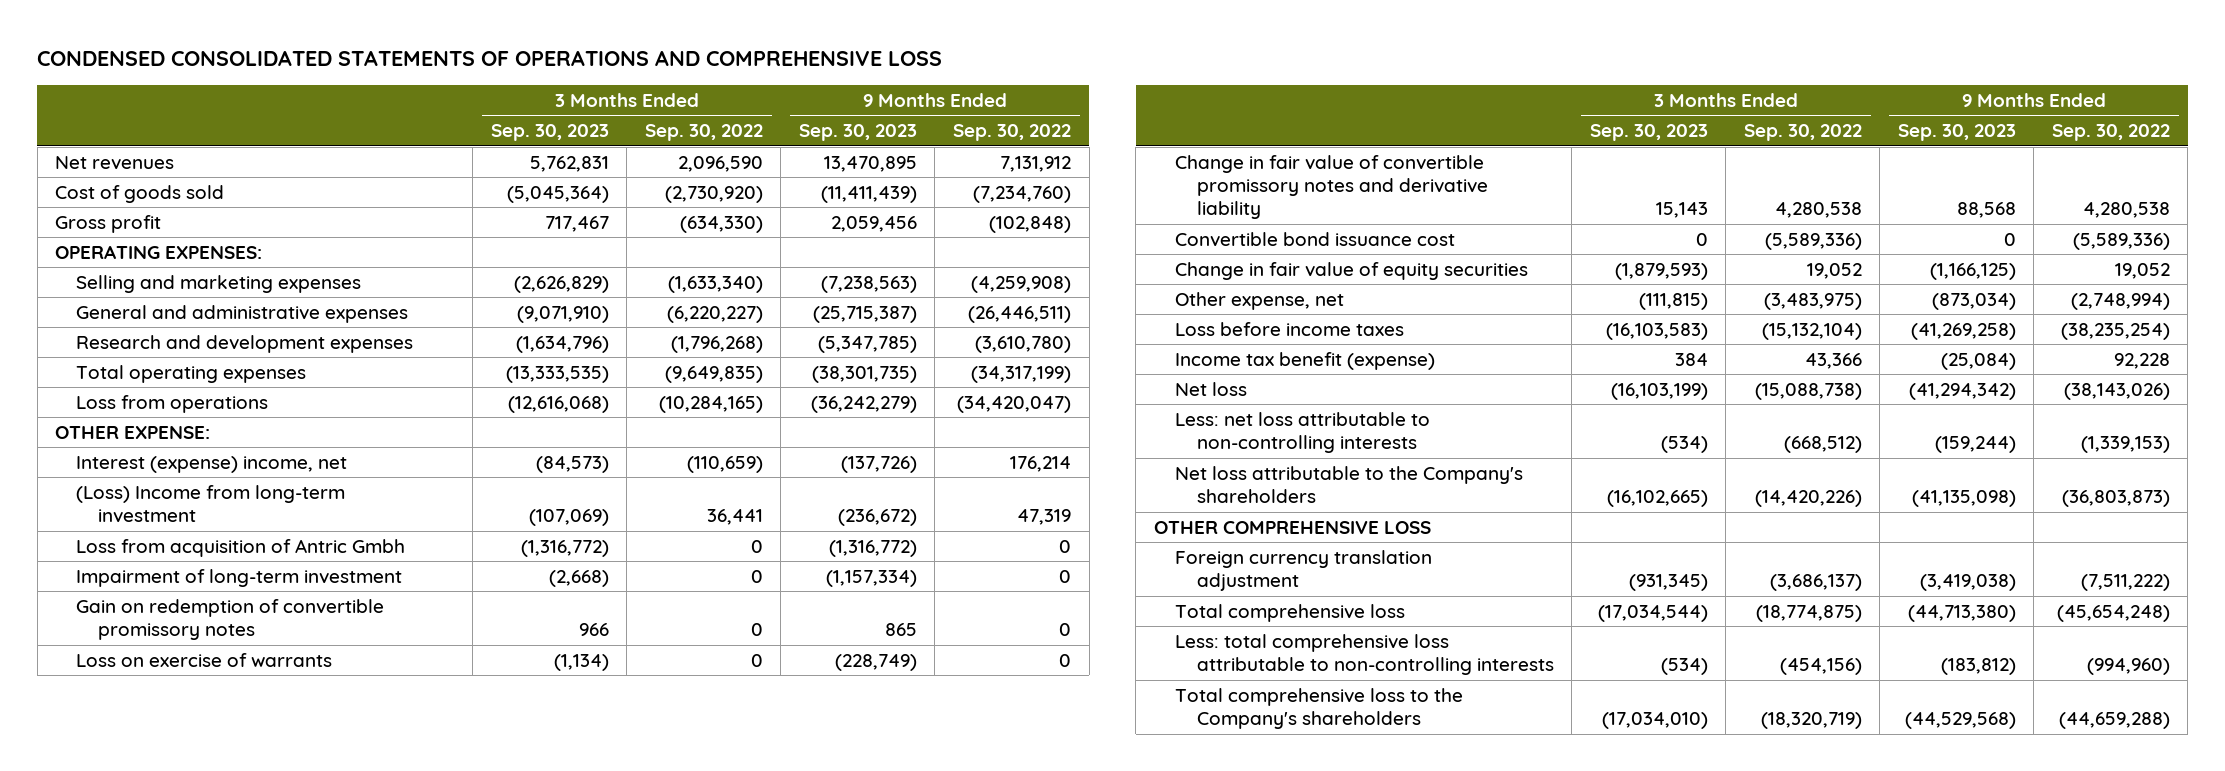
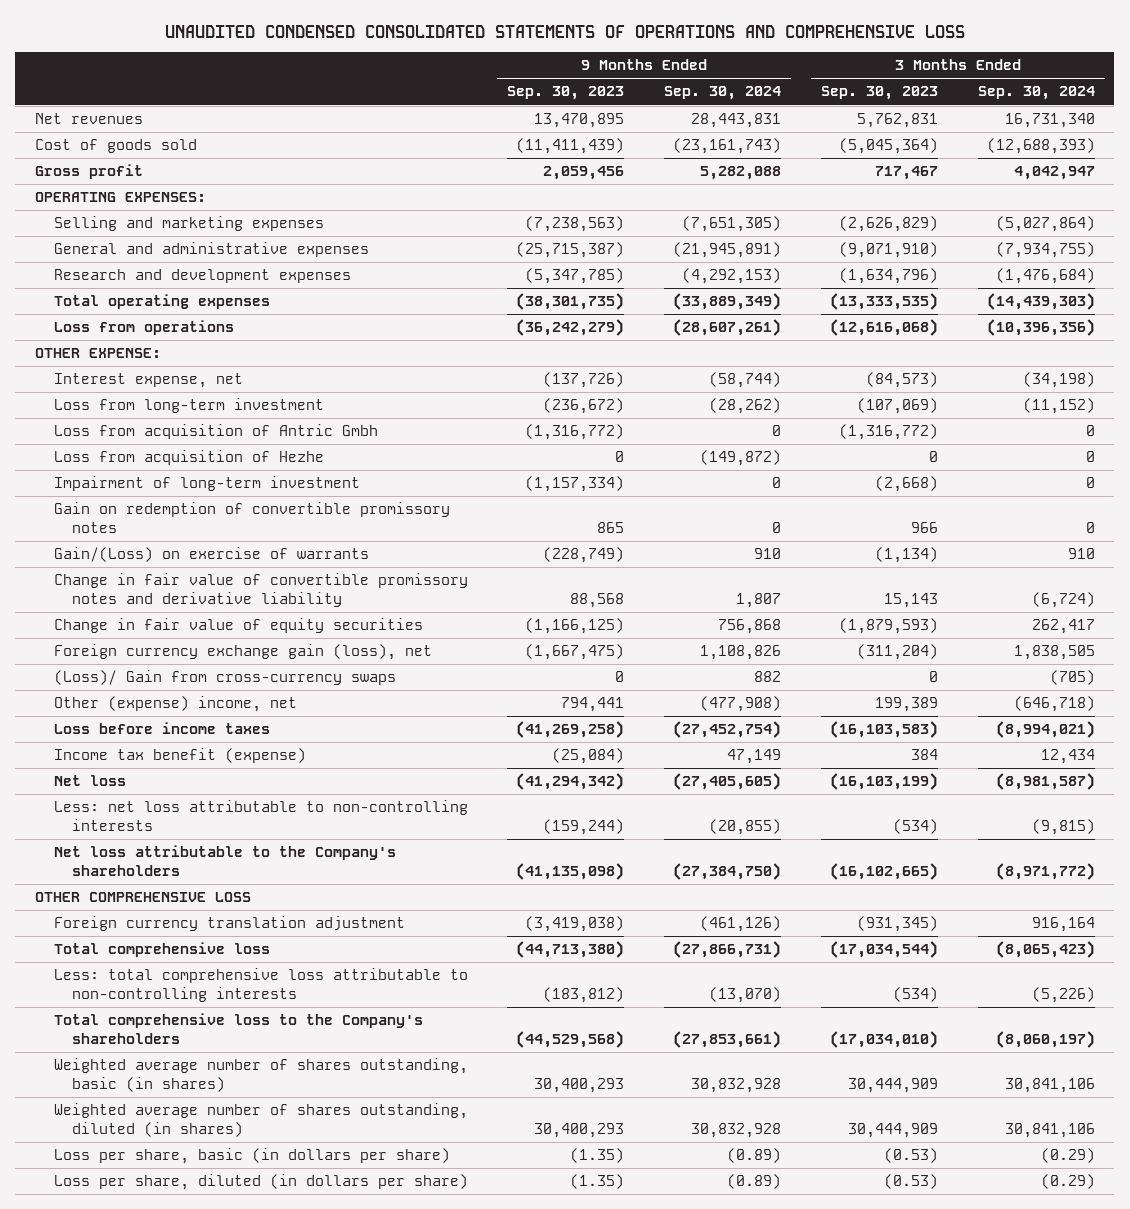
- CONDENSED CONSOLIDATED STATEMENTS OF OPERATIONS AND COMPREHENSIVE LOSS
+ UNAUDITED CONDENSED CONSOLIDATED STATEMENTS OF OPERATIONS AND COMPREHENSIVE LOSS
- | 3 Months Ended Sep. 30, 2023 | 3 Months Ended Sep. 30, 2022 | 9 Months Ended Sep. 30, 2023 | 9 Months Ended Sep. 30, 2022
+ | 9 Months Ended Sep. 30, 2023 | 9 Months Ended Sep. 30, 2024 | 3 Months Ended Sep. 30, 2023 | 3 Months Ended Sep. 30, 2024
- Interest (expense) income, net | (84,573) | (110,659) | (137,726) | 176,214
- (Loss) Income from long-term investment | (107,069) | 36,441 | (236,672) | 47,319
+ Interest expense, net | (137,726) | (58,744) | (84,573) | (34,198)
+ Loss from long-term investment | (236,672) | (28,262) | (107,069) | (11,152)
+ Loss from acquisition of Hezhe | 0 | (149,872) | 0 | 0
- Loss on exercise of warrants | (1,134) | 0 | (228,749) | 0
+ Gain/(Loss) on exercise of warrants | (228,749) | 910 | (1,134) | 910
- Convertible bond issuance cost | 0 | (5,589,336) | 0 | (5,589,336)
- Other expense, net | (111,815) | (3,483,975) | (873,034) | (2,748,994)
+ Foreign currency exchange gain (loss), net | (1,667,475) | 1,108,826 | (311,204) | 1,838,505
+ (Loss)/ Gain from cross-currency swaps | 0 | 882 | 0 | (705)
+ Other (expense) income, net | 794,441 | (477,908) | 199,389 | (646,718)
+ Weighted average number of shares outstanding, basic (in shares) | 30,400,293 | 30,832,928 | 30,444,909 | 30,841,106
+ Weighted average number of shares outstanding, diluted (in shares) | 30,400,293 | 30,832,928 | 30,444,909 | 30,841,106
+ Loss per share, basic (in dollars per share) | (1.35) | (0.89) | (0.53) | (0.29)
+ Loss per share, diluted (in dollars per share) | (1.35) | (0.89) | (0.53) | (0.29)

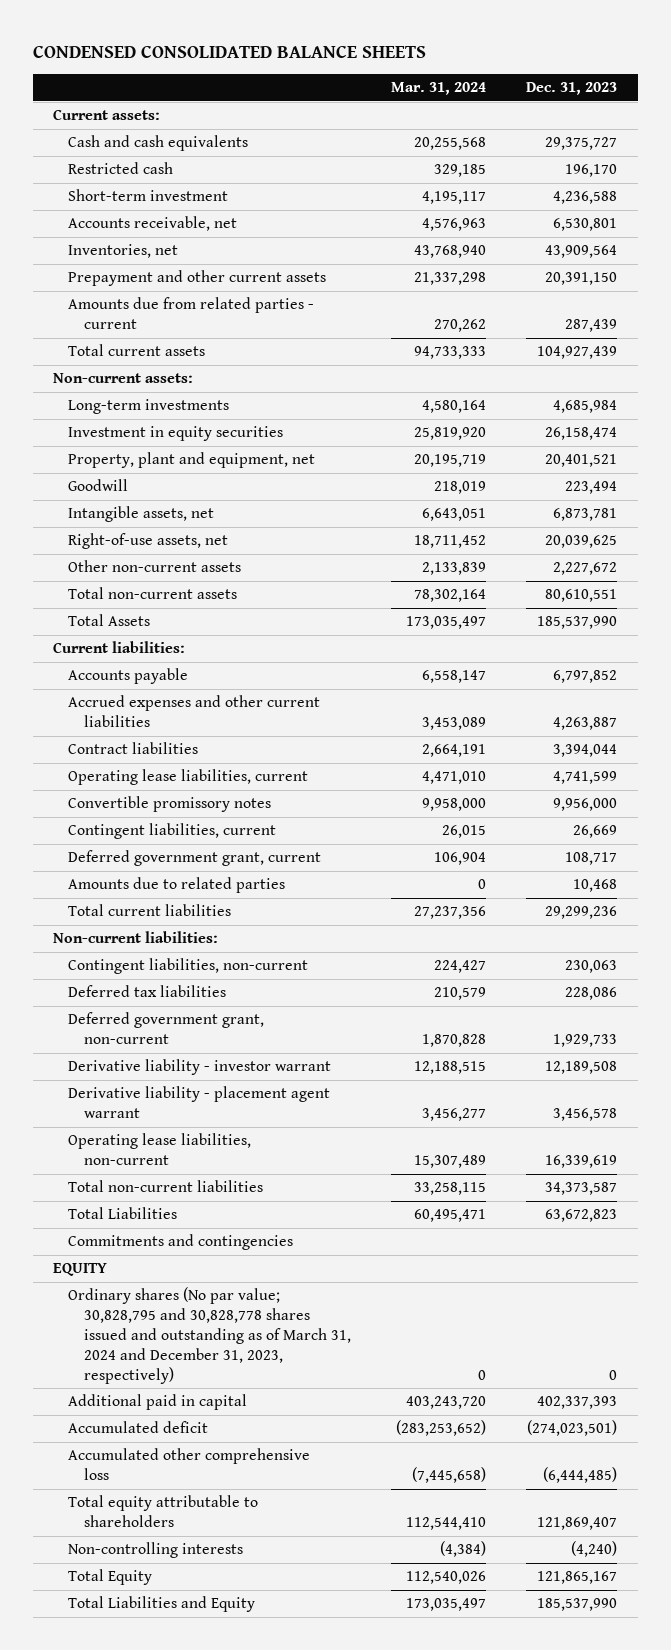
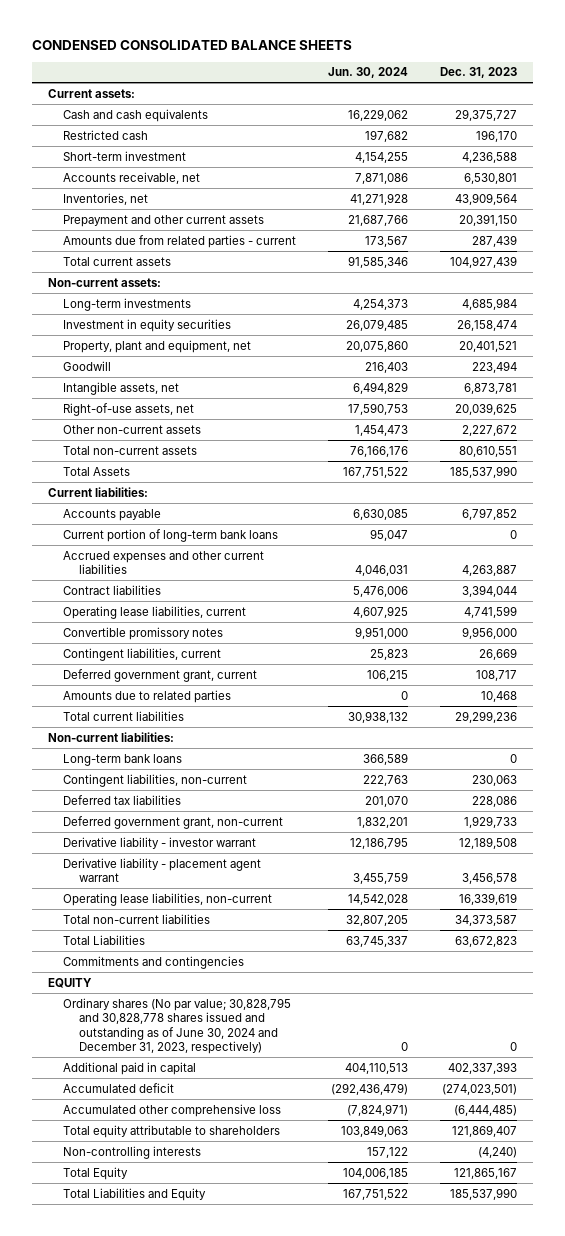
- | Mar. 31, 2024 | Dec. 31, 2023
+ | Jun. 30, 2024 | Dec. 31, 2023
+ Current portion of long-term bank loans | 95,047 | 0
+ Long-term bank loans | 366,589 | 0
- Ordinary shares (No par value; 30,828,795 and 30,828,778 shares issued and outstanding as of March 31, 2024 and December 31, 2023, respectively) | 0 | 0
+ Ordinary shares (No par value; 30,828,795 and 30,828,778 shares issued and outstanding as of June 30, 2024 and December 31, 2023, respectively) | 0 | 0

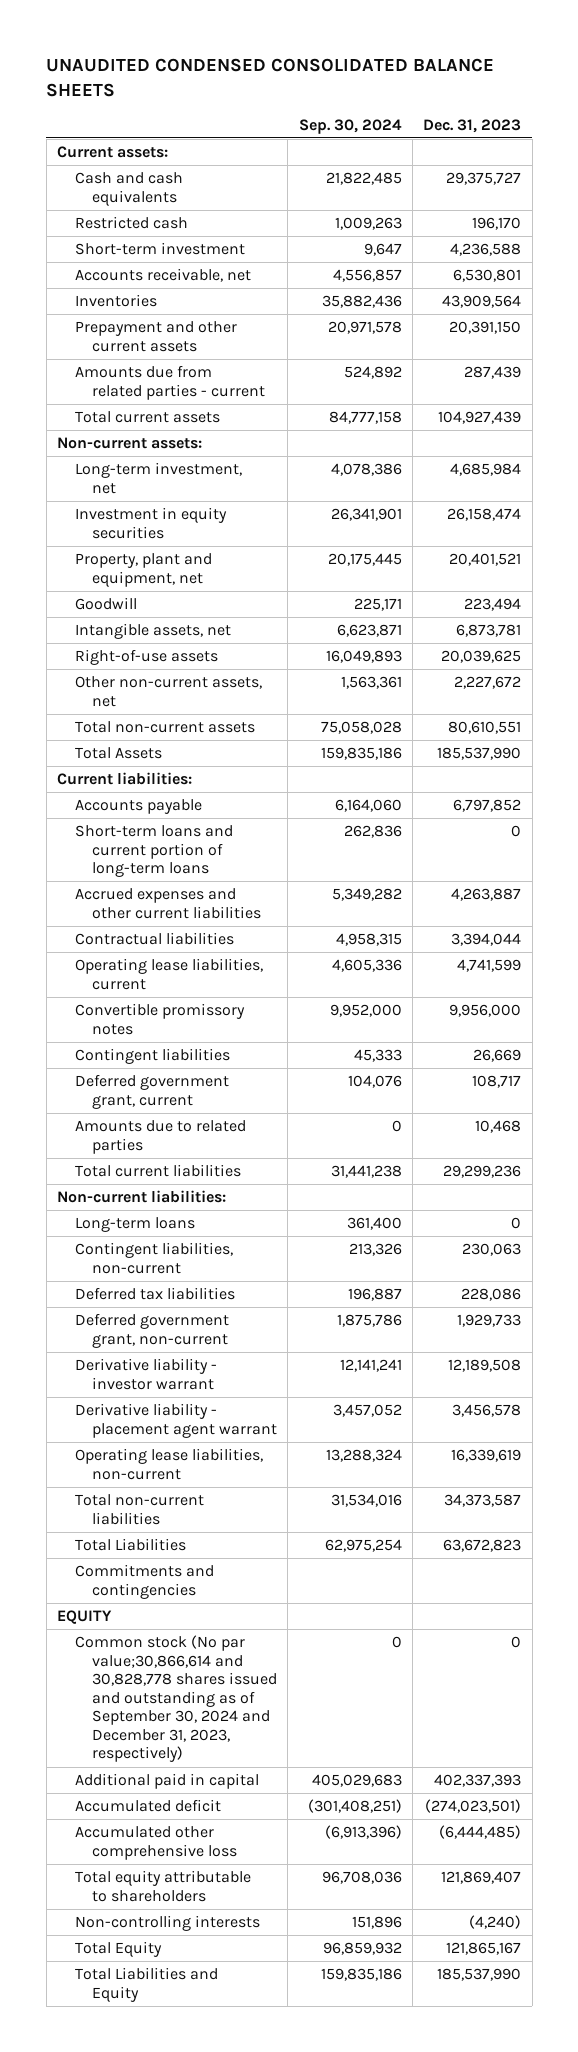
- CONDENSED CONSOLIDATED BALANCE SHEETS
+ UNAUDITED CONDENSED CONSOLIDATED BALANCE SHEETS
- | Jun. 30, 2024 | Dec. 31, 2023
+ | Sep. 30, 2024 | Dec. 31, 2023
- Inventories, net | 41,271,928 | 43,909,564
+ Inventories | 35,882,436 | 43,909,564
- Long-term investments | 4,254,373 | 4,685,984
+ Long-term investment, net | 4,078,386 | 4,685,984
- Right-of-use assets, net | 17,590,753 | 20,039,625
- Other non-current assets | 1,454,473 | 2,227,672
+ Right-of-use assets | 16,049,893 | 20,039,625
+ Other non-current assets, net | 1,563,361 | 2,227,672
- Current portion of long-term bank loans | 95,047 | 0
+ Short-term loans and current portion of long-term loans | 262,836 | 0
- Contract liabilities | 5,476,006 | 3,394,044
+ Contractual liabilities | 4,958,315 | 3,394,044
- Contingent liabilities, current | 25,823 | 26,669
+ Contingent liabilities | 45,333 | 26,669
- Long-term bank loans | 366,589 | 0
+ Long-term loans | 361,400 | 0
- Ordinary shares (No par value; 30,828,795 and 30,828,778 shares issued and outstanding as of June 30, 2024 and December 31, 2023, respectively) | 0 | 0
+ Common stock (No par value;30,866,614 and 30,828,778 shares issued and outstanding as of September 30, 2024 and December 31, 2023, respectively) | 0 | 0

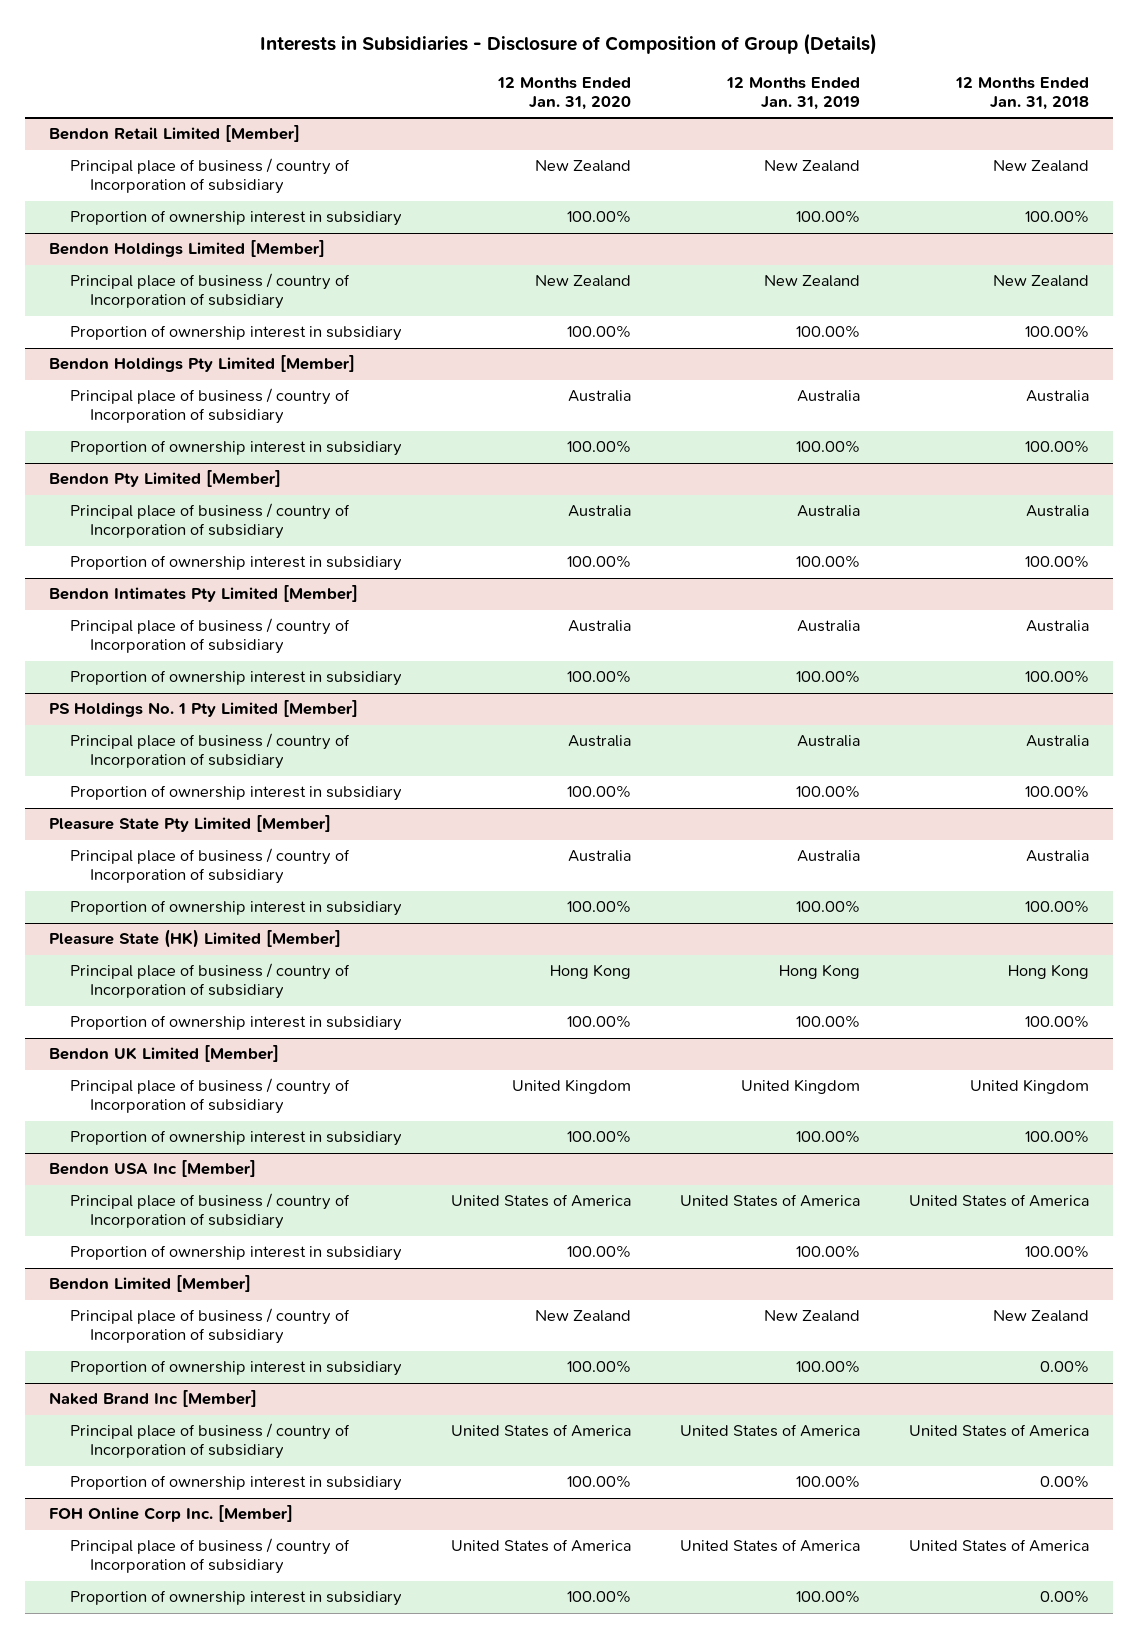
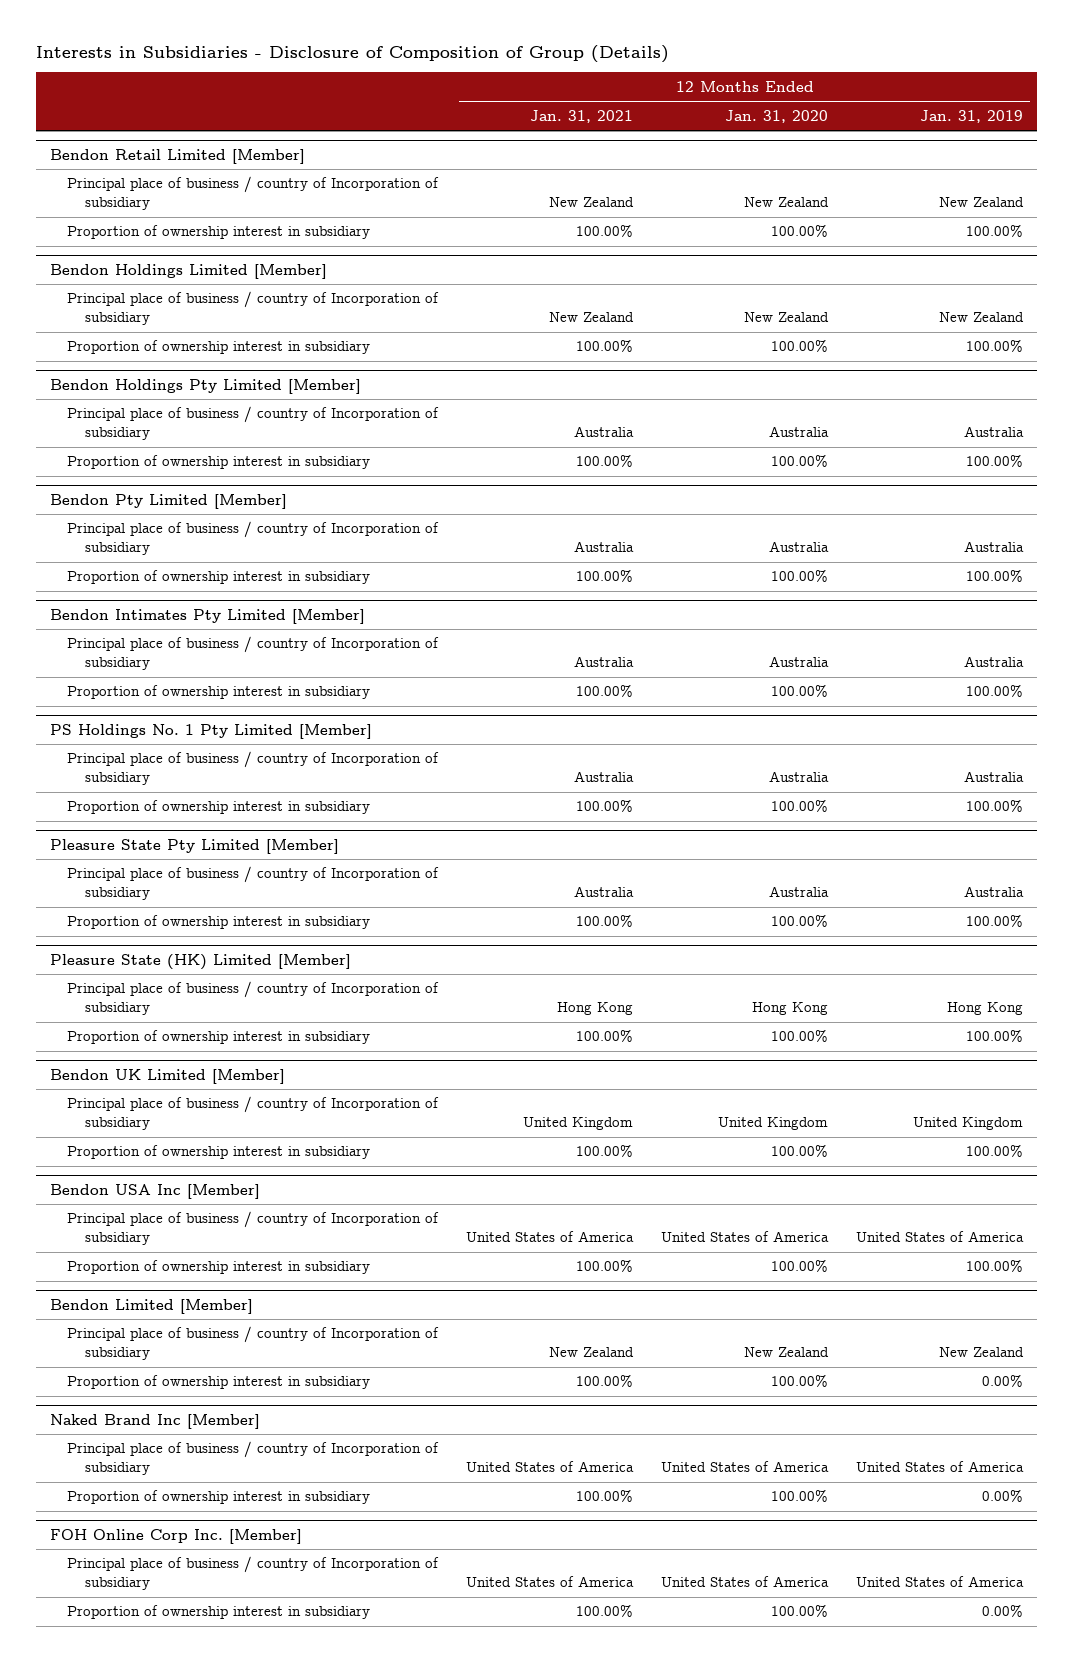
- | 12 Months Ended Jan. 31, 2020 | 12 Months Ended Jan. 31, 2019 | 12 Months Ended Jan. 31, 2018
+ | 12 Months Ended Jan. 31, 2021 | 12 Months Ended Jan. 31, 2020 | 12 Months Ended Jan. 31, 2019
@ Bendon Limited [Member]
- Proportion of ownership interest in subsidiary | 100.00% | 100.00% | 0.00%
+ Proportion of ownership interest in subsidiary | 100.00% | 100.00% | 0.00%
@ Naked Brand Inc [Member]
- Proportion of ownership interest in subsidiary | 100.00% | 100.00% | 0.00%
+ Proportion of ownership interest in subsidiary | 100.00% | 100.00% | 0.00%
@ FOH Online Corp Inc. [Member]
- Proportion of ownership interest in subsidiary | 100.00% | 100.00% | 0.00%
+ Proportion of ownership interest in subsidiary | 100.00% | 100.00% | 0.00%

